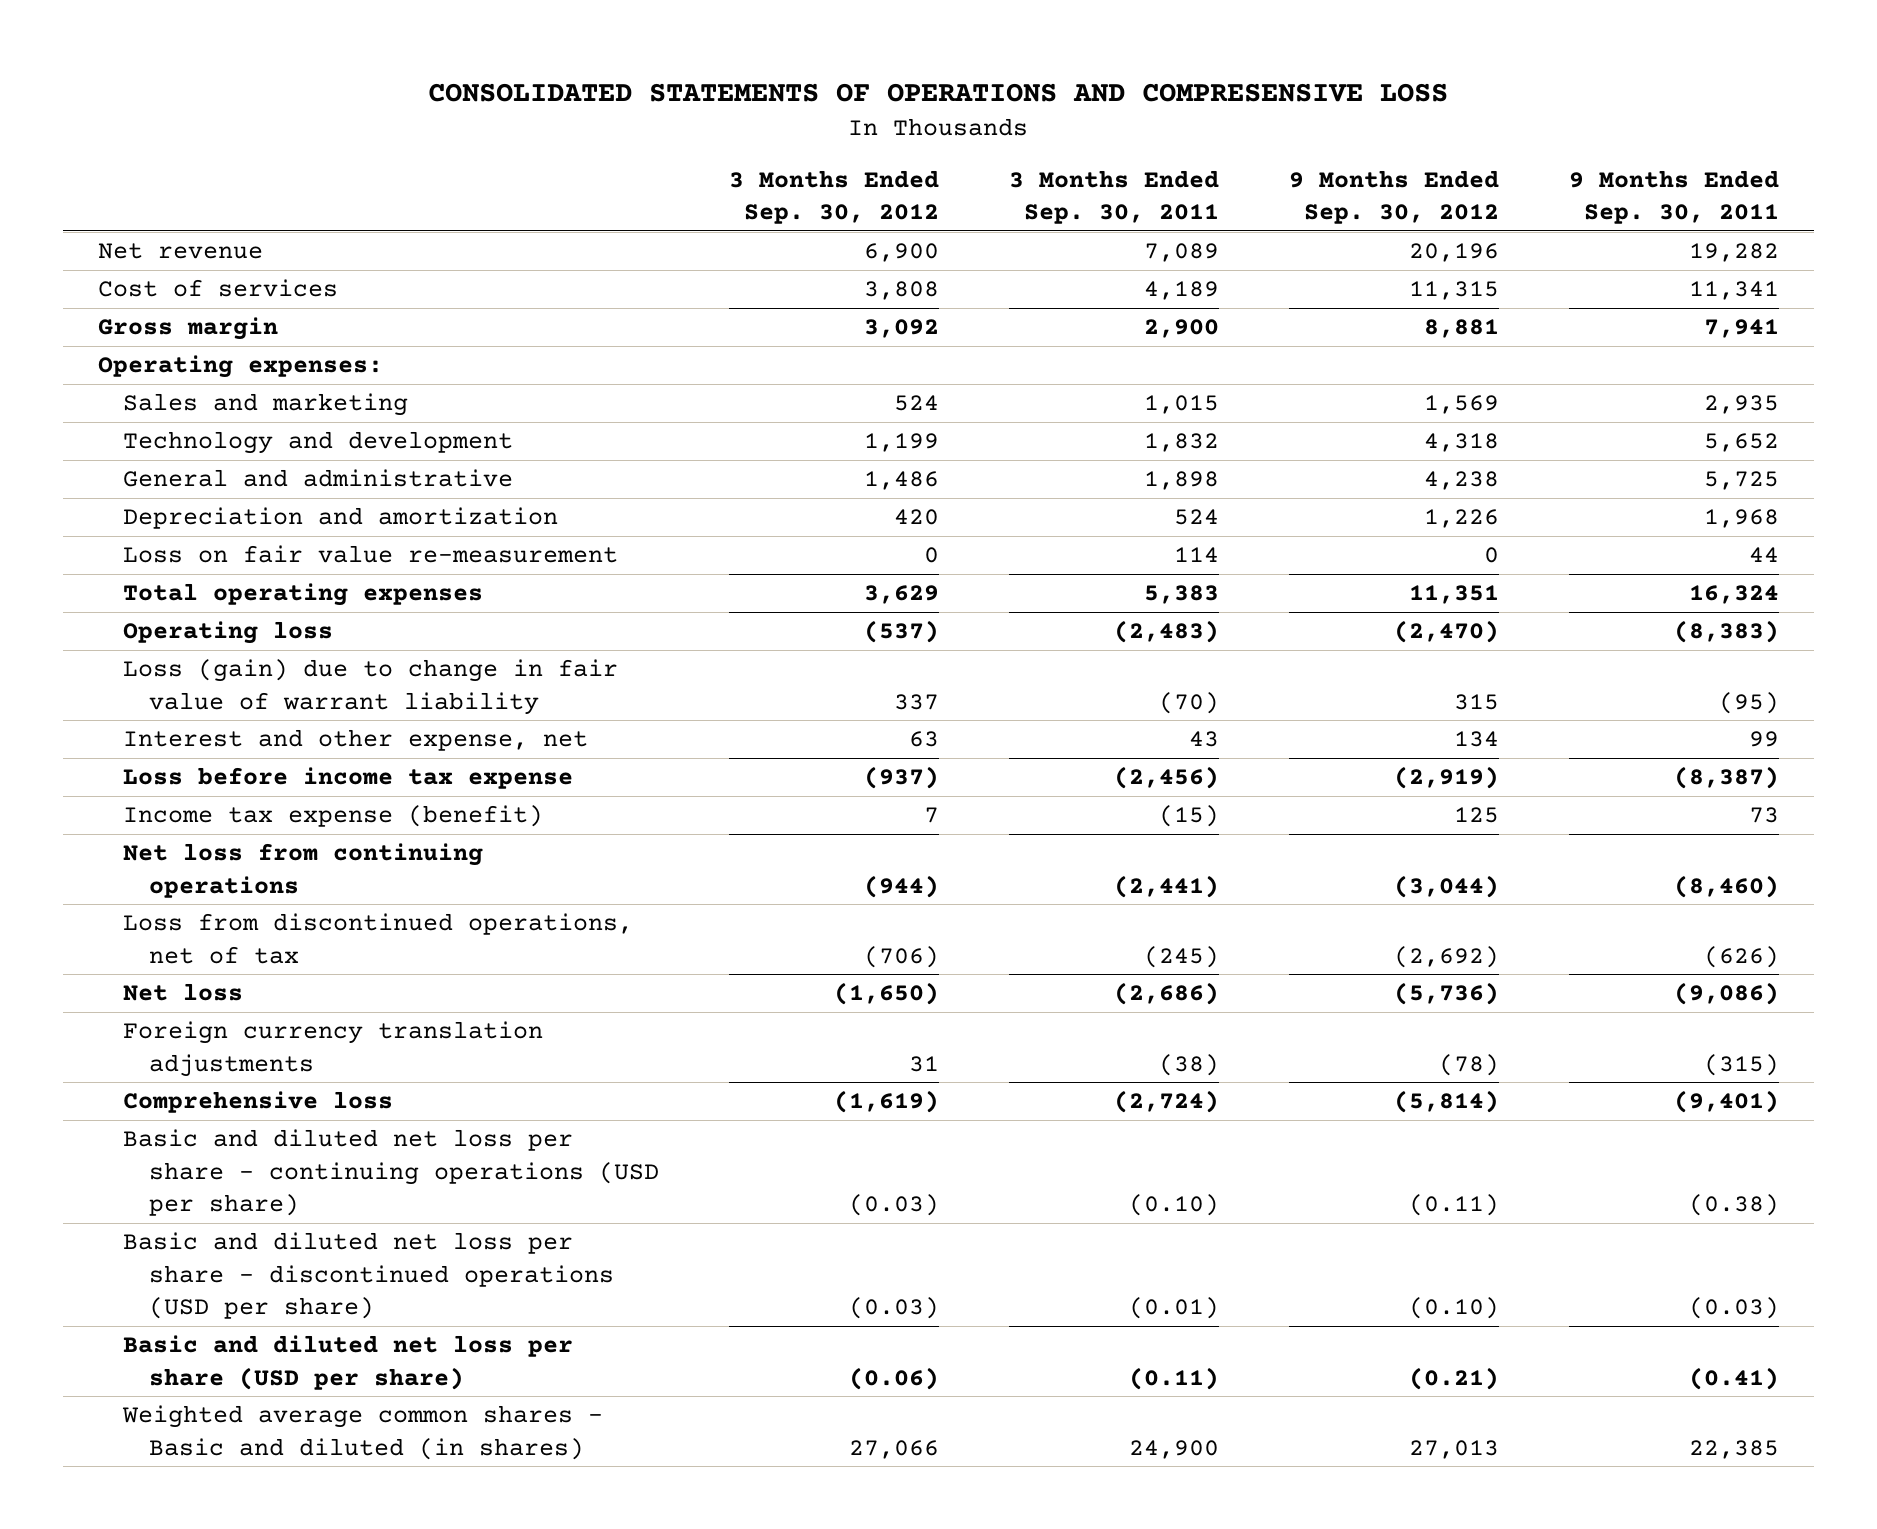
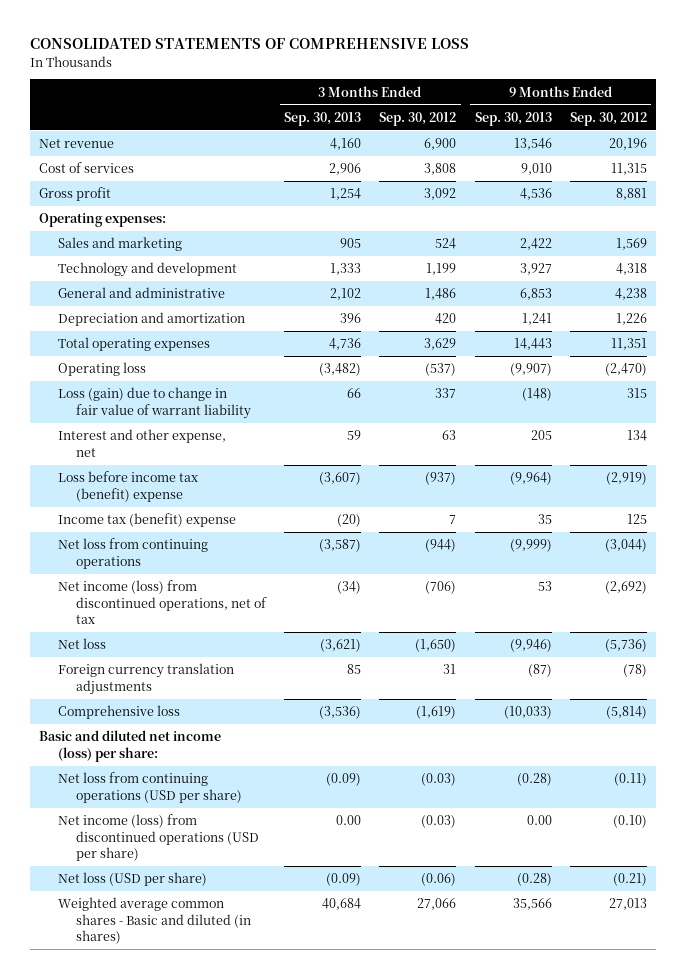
- CONSOLIDATED STATEMENTS OF OPERATIONS AND COMPRESENSIVE LOSS
+ CONSOLIDATED STATEMENTS OF COMPREHENSIVE LOSS
- | 3 Months Ended Sep. 30, 2012 | 3 Months Ended Sep. 30, 2011 | 9 Months Ended Sep. 30, 2012 | 9 Months Ended Sep. 30, 2011
+ | 3 Months Ended Sep. 30, 2013 | 3 Months Ended Sep. 30, 2012 | 9 Months Ended Sep. 30, 2013 | 9 Months Ended Sep. 30, 2012
- Gross margin | 3,092 | 2,900 | 8,881 | 7,941
+ Gross profit | 1,254 | 3,092 | 4,536 | 8,881
- Loss on fair value re-measurement | 0 | 114 | 0 | 44
- Loss before income tax expense | (937) | (2,456) | (2,919) | (8,387)
- Income tax expense (benefit) | 7 | (15) | 125 | 73
+ Loss before income tax (benefit) expense | (3,607) | (937) | (9,964) | (2,919)
+ Income tax (benefit) expense | (20) | 7 | 35 | 125
- Loss from discontinued operations, net of tax | (706) | (245) | (2,692) | (626)
+ Net income (loss) from discontinued operations, net of tax | (34) | (706) | 53 | (2,692)
- Basic and diluted net loss per share - continuing operations (USD per share) | (0.03) | (0.10) | (0.11) | (0.38)
- Basic and diluted net loss per share - discontinued operations (USD per share) | (0.03) | (0.01) | (0.10) | (0.03)
- Basic and diluted net loss per share (USD per share) | (0.06) | (0.11) | (0.21) | (0.41)
+ Basic and diluted net income (loss) per share:
+ Net loss from continuing operations (USD per share) | (0.09) | (0.03) | (0.28) | (0.11)
+ Net income (loss) from discontinued operations (USD per share) | 0.00 | (0.03) | 0.00 | (0.10)
+ Net loss (USD per share) | (0.09) | (0.06) | (0.28) | (0.21)

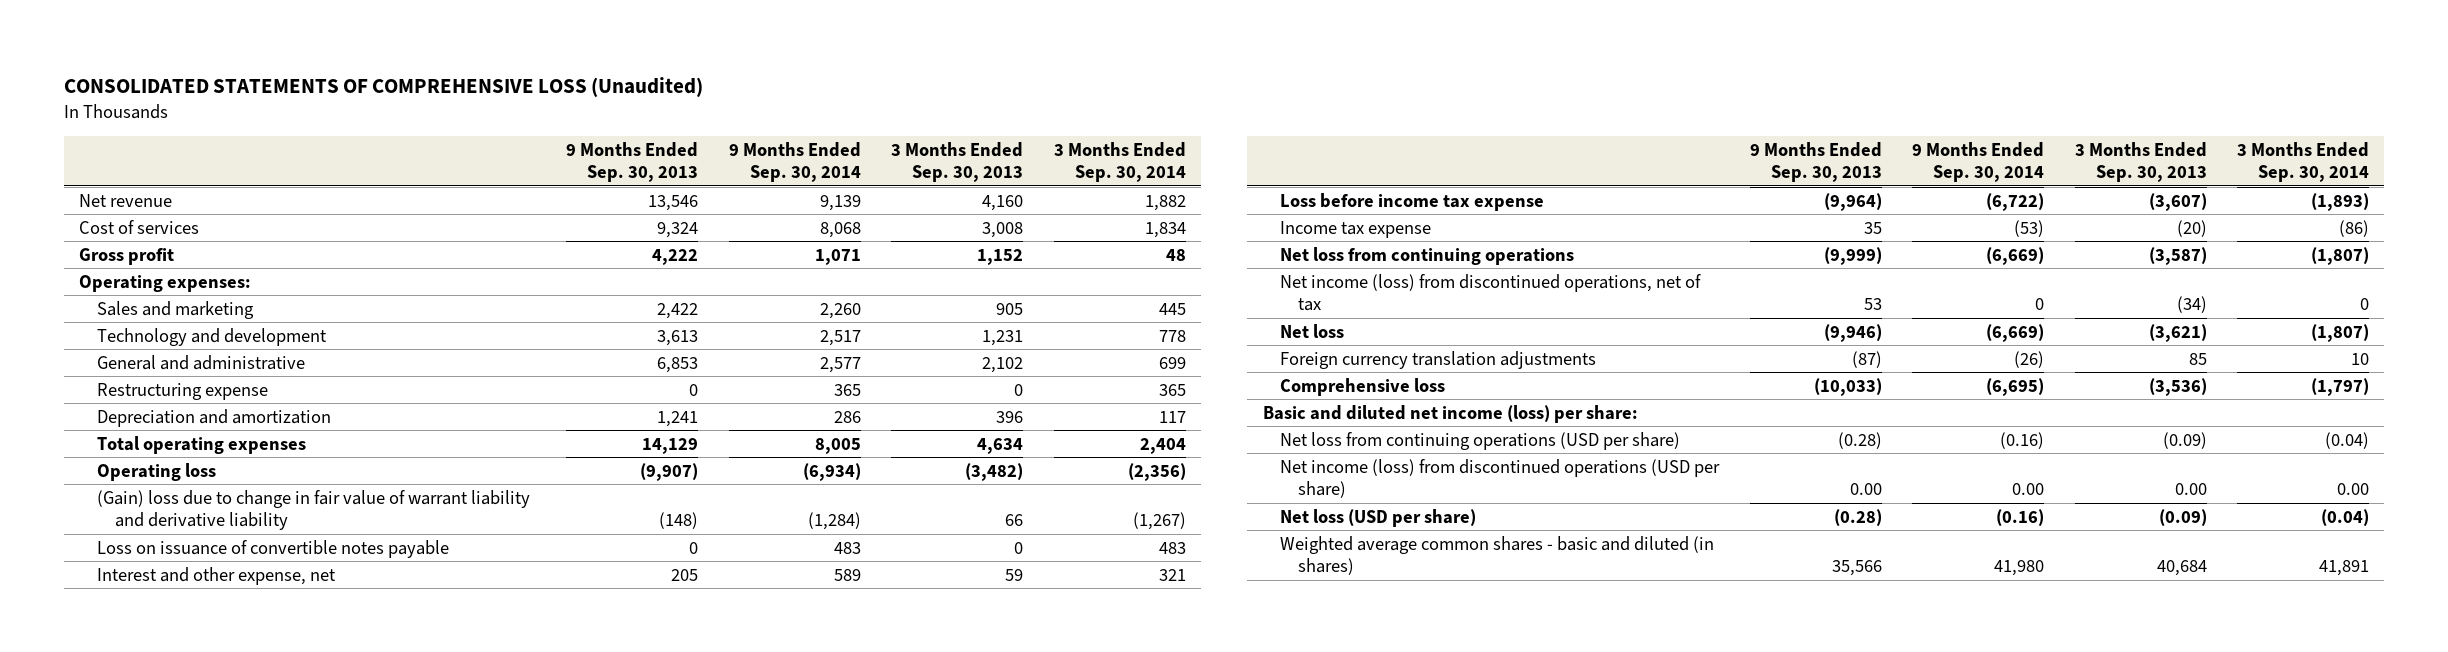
- CONSOLIDATED STATEMENTS OF COMPREHENSIVE LOSS
+ CONSOLIDATED STATEMENTS OF COMPREHENSIVE LOSS (Unaudited)
- | 3 Months Ended Sep. 30, 2013 | 3 Months Ended Sep. 30, 2012 | 9 Months Ended Sep. 30, 2013 | 9 Months Ended Sep. 30, 2012
+ | 9 Months Ended Sep. 30, 2013 | 9 Months Ended Sep. 30, 2014 | 3 Months Ended Sep. 30, 2013 | 3 Months Ended Sep. 30, 2014
- Cost of services | 2,906 | 3,808 | 9,010 | 11,315
- Gross profit | 1,254 | 3,092 | 4,536 | 8,881
+ Cost of services | 9,324 | 8,068 | 3,008 | 1,834
+ Gross profit | 4,222 | 1,071 | 1,152 | 48
- Technology and development | 1,333 | 1,199 | 3,927 | 4,318
+ Technology and development | 3,613 | 2,517 | 1,231 | 778
+ Restructuring expense | 0 | 365 | 0 | 365
- Total operating expenses | 4,736 | 3,629 | 14,443 | 11,351
+ Total operating expenses | 14,129 | 8,005 | 4,634 | 2,404
- Loss (gain) due to change in fair value of warrant liability | 66 | 337 | (148) | 315
+ (Gain) loss due to change in fair value of warrant liability and derivative liability | (148) | (1,284) | 66 | (1,267)
+ Loss on issuance of convertible notes payable | 0 | 483 | 0 | 483
- Loss before income tax (benefit) expense | (3,607) | (937) | (9,964) | (2,919)
- Income tax (benefit) expense | (20) | 7 | 35 | 125
+ Loss before income tax expense | (9,964) | (6,722) | (3,607) | (1,893)
+ Income tax expense | 35 | (53) | (20) | (86)
- Weighted average common shares - Basic and diluted (in shares) | 40,684 | 27,066 | 35,566 | 27,013
+ Weighted average common shares - basic and diluted (in shares) | 35,566 | 41,980 | 40,684 | 41,891

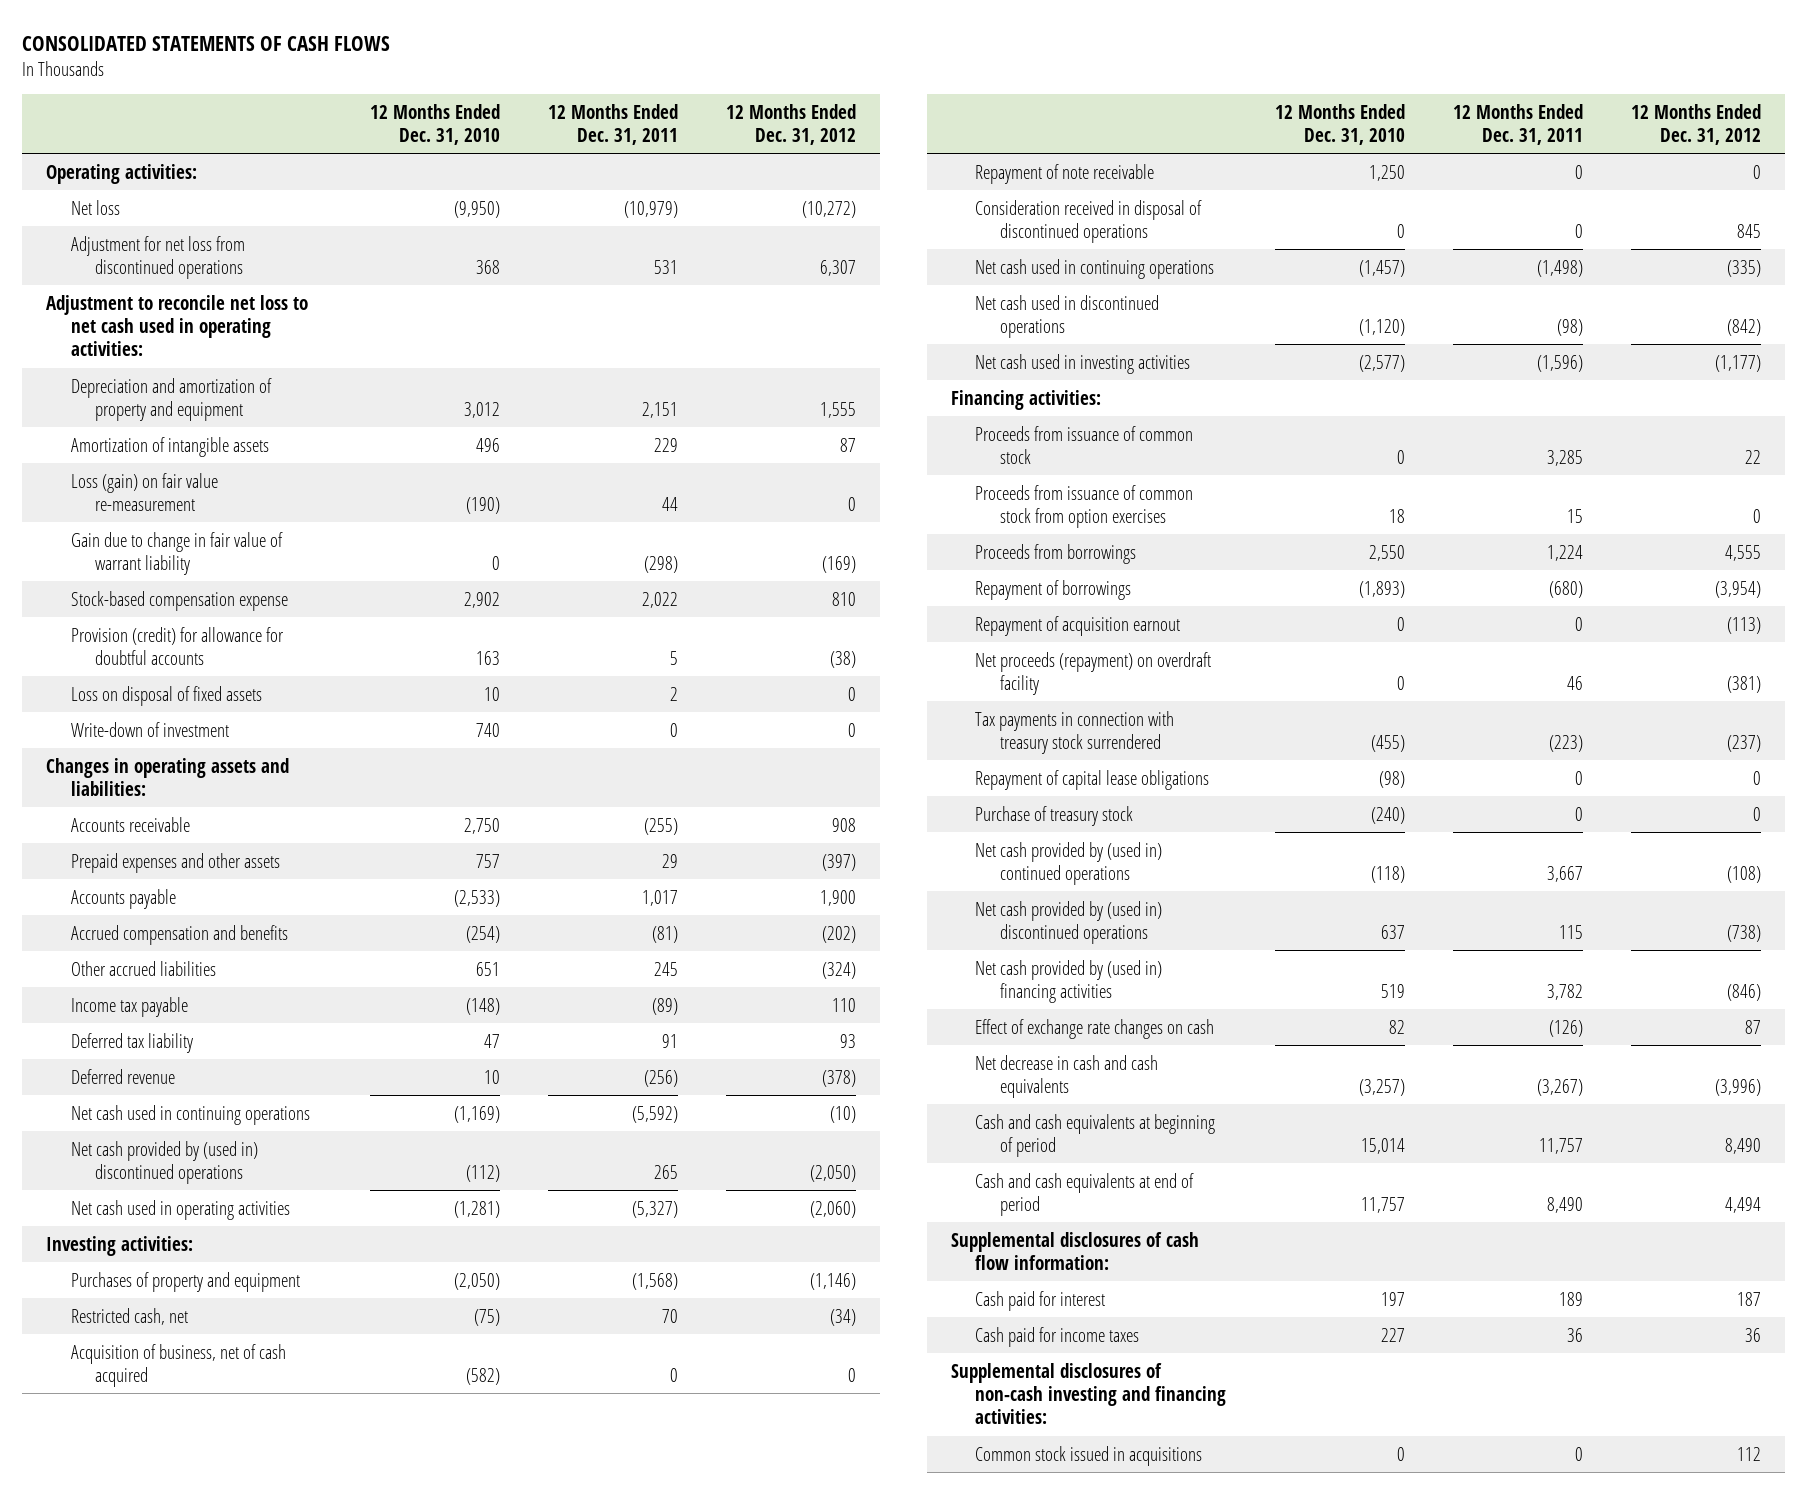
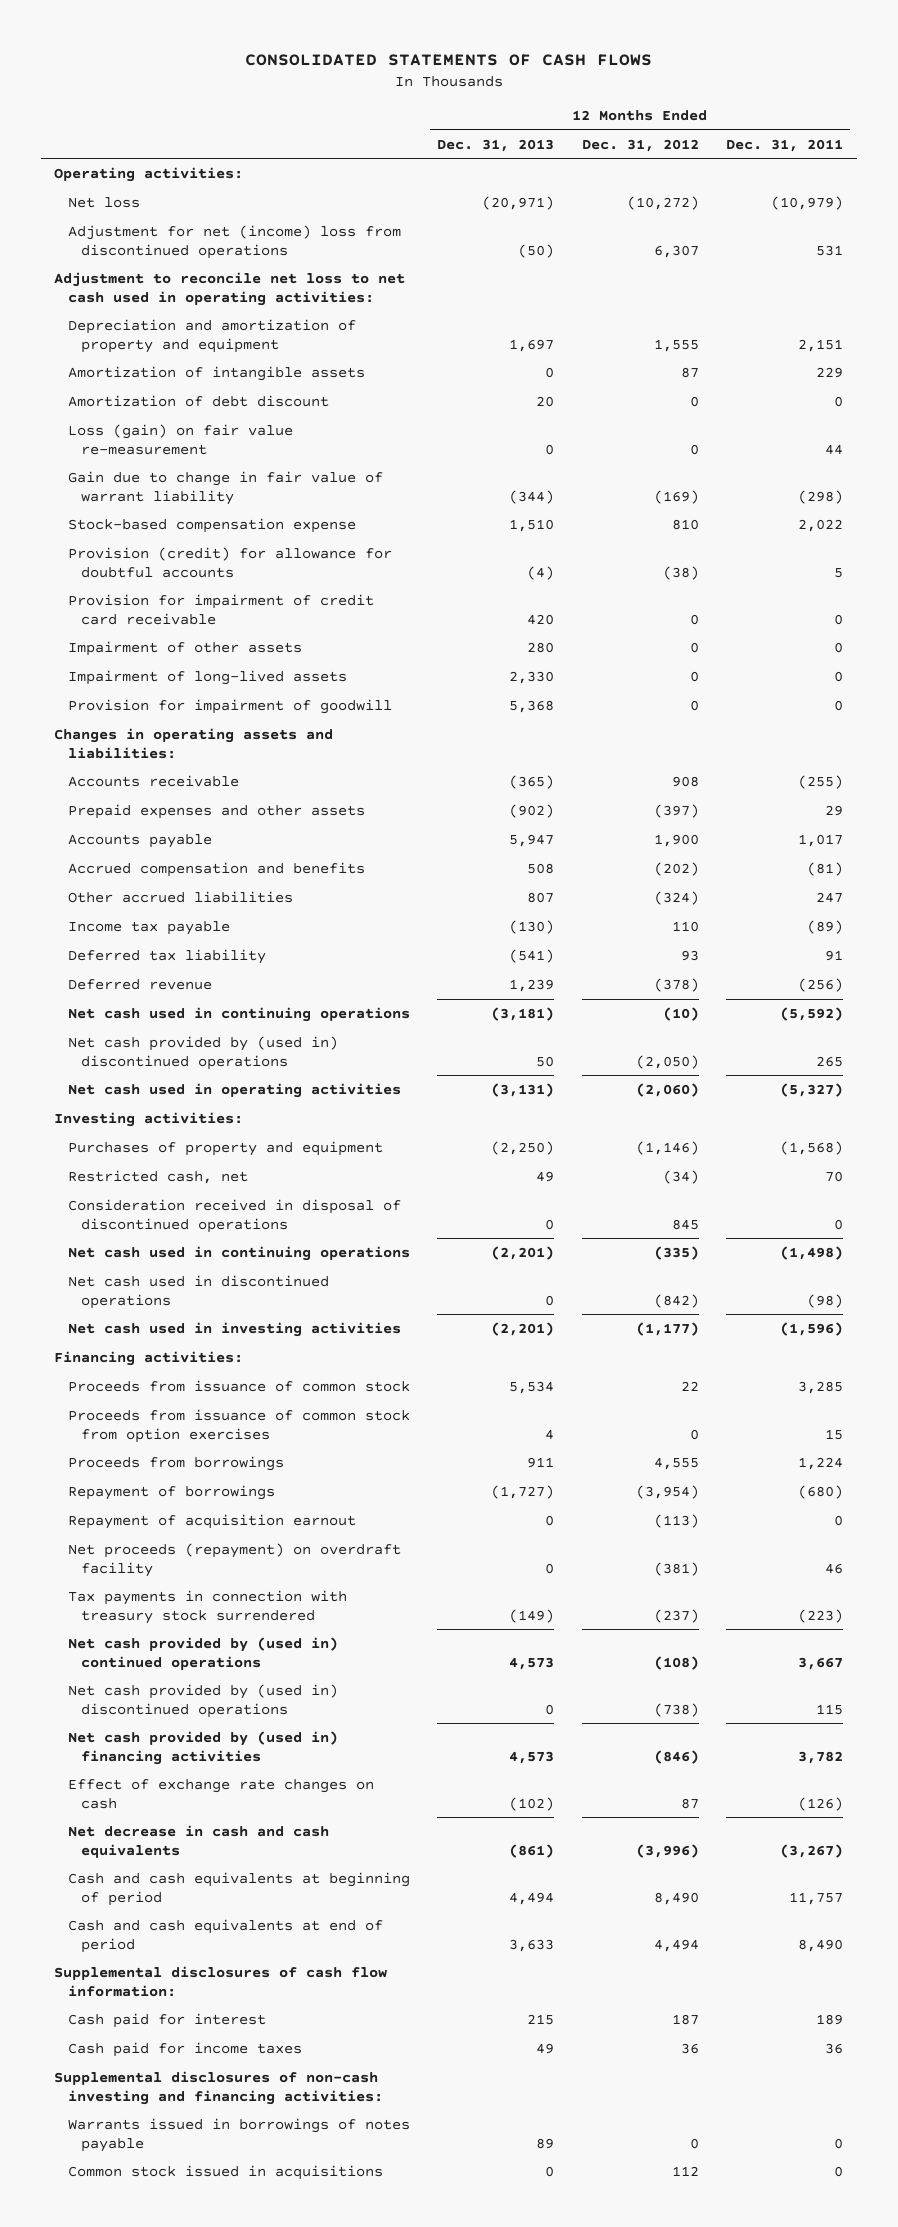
- | 12 Months Ended Dec. 31, 2010 | 12 Months Ended Dec. 31, 2011 | 12 Months Ended Dec. 31, 2012
+ | 12 Months Ended Dec. 31, 2013 | 12 Months Ended Dec. 31, 2012 | 12 Months Ended Dec. 31, 2011
- Adjustment for net loss from discontinued operations | 368 | 531 | 6,307
+ Adjustment for net (income) loss from discontinued operations | (50) | 6,307 | 531
+ Amortization of debt discount | 20 | 0 | 0
- Loss on disposal of fixed assets | 10 | 2 | 0
- Write-down of investment | 740 | 0 | 0
+ Provision for impairment of credit card receivable | 420 | 0 | 0
+ Impairment of other assets | 280 | 0 | 0
+ Impairment of long-lived assets | 2,330 | 0 | 0
+ Provision for impairment of goodwill | 5,368 | 0 | 0
- Other accrued liabilities | 651 | 245 | (324)
+ Other accrued liabilities | 807 | (324) | 247
- Acquisition of business, net of cash acquired | (582) | 0 | 0
- Repayment of note receivable | 1,250 | 0 | 0
- Repayment of capital lease obligations | (98) | 0 | 0
- Purchase of treasury stock | (240) | 0 | 0
+ Warrants issued in borrowings of notes payable | 89 | 0 | 0

